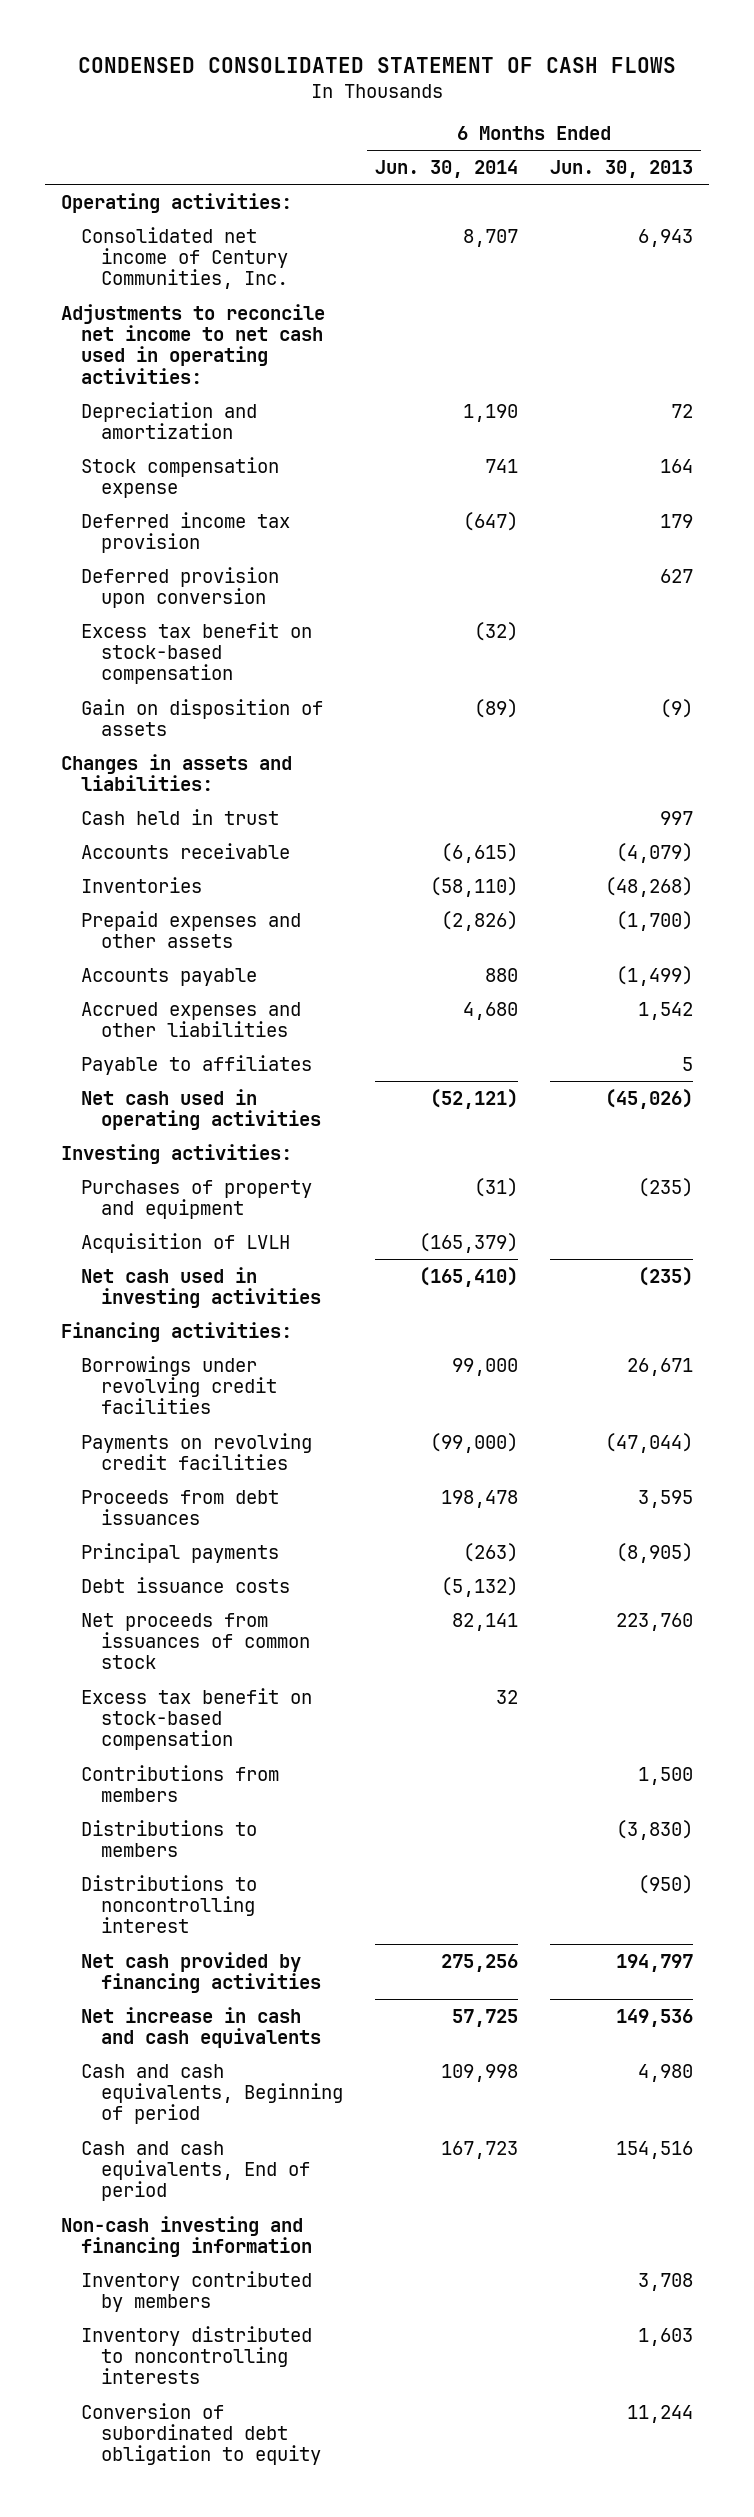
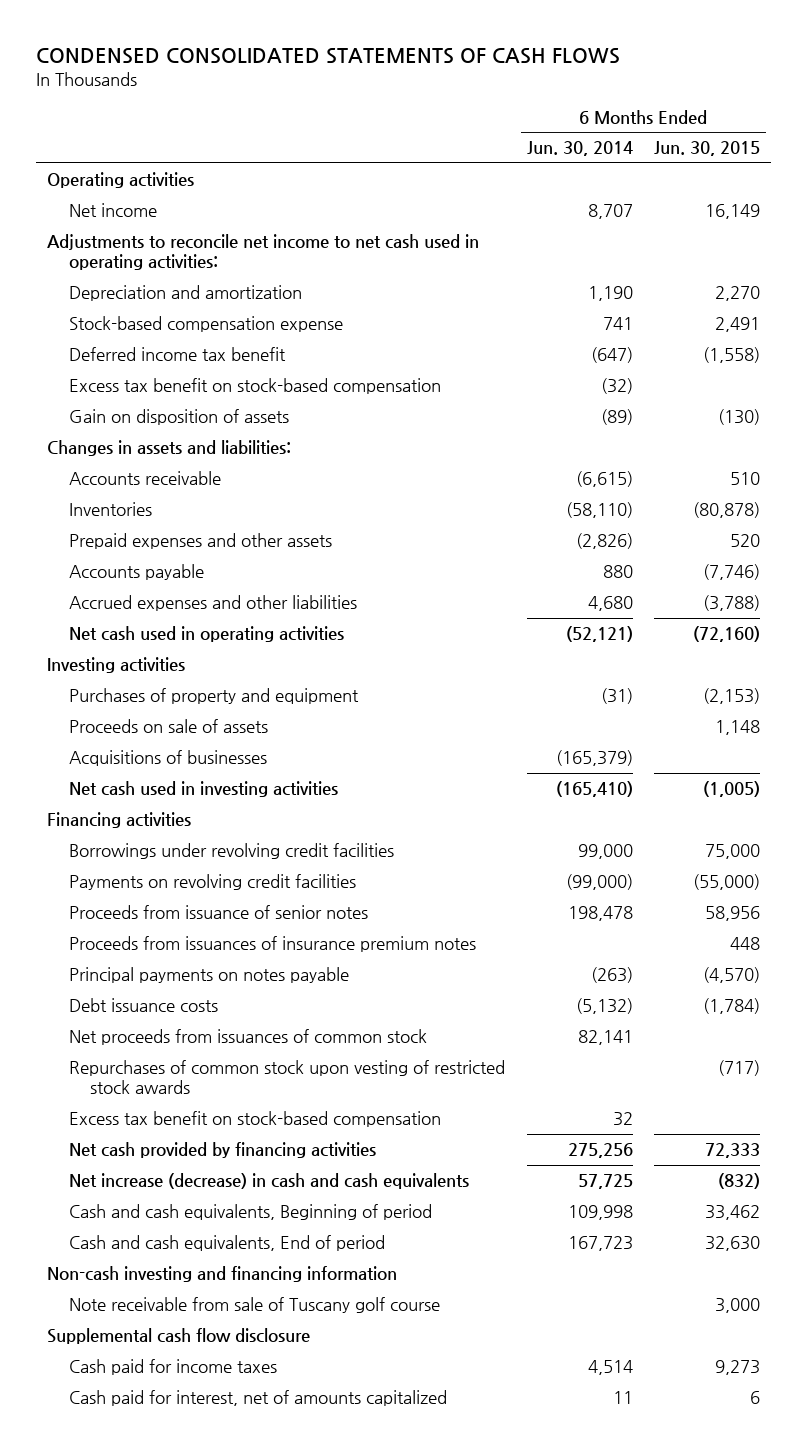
- CONDENSED CONSOLIDATED STATEMENT OF CASH FLOWS
+ CONDENSED CONSOLIDATED STATEMENTS OF CASH FLOWS
- | 6 Months Ended Jun. 30, 2014 | 6 Months Ended Jun. 30, 2013
+ | 6 Months Ended Jun. 30, 2014 | 6 Months Ended Jun. 30, 2015
- Operating activities:
- Consolidated net income of Century Communities, Inc. | 8,707 | 6,943
+ Operating activities
+ Net income | 8,707 | 16,149
- Stock compensation expense | 741 | 164
- Deferred income tax provision | (647) | 179
- Deferred provision upon conversion | | 627
+ Stock-based compensation expense | 741 | 2,491
+ Deferred income tax benefit | (647) | (1,558)
- Cash held in trust | | 997
- Payable to affiliates | | 5
- Investing activities:
+ Investing activities
- Acquisition of LVLH | (165,379) |
+ Proceeds on sale of assets | | 1,148
+ Acquisitions of businesses | (165,379) |
- Financing activities:
+ Financing activities
- Proceeds from debt issuances | 198,478 | 3,595
- Principal payments | (263) | (8,905)
+ Proceeds from issuance of senior notes | 198,478 | 58,956
+ Proceeds from issuances of insurance premium notes | | 448
+ Principal payments on notes payable | (263) | (4,570)
+ Repurchases of common stock upon vesting of restricted stock awards | | (717)
- Contributions from members | | 1,500
- Distributions to members | | (3,830)
- Distributions to noncontrolling interest | | (950)
- Net increase in cash and cash equivalents | 57,725 | 149,536
+ Net increase (decrease) in cash and cash equivalents | 57,725 | (832)
- Inventory contributed by members | | 3,708
- Inventory distributed to noncontrolling interests | | 1,603
- Conversion of subordinated debt obligation to equity | | 11,244
+ Note receivable from sale of Tuscany golf course | | 3,000
+ Supplemental cash flow disclosure
+ Cash paid for income taxes | 4,514 | 9,273
+ Cash paid for interest, net of amounts capitalized | 11 | 6

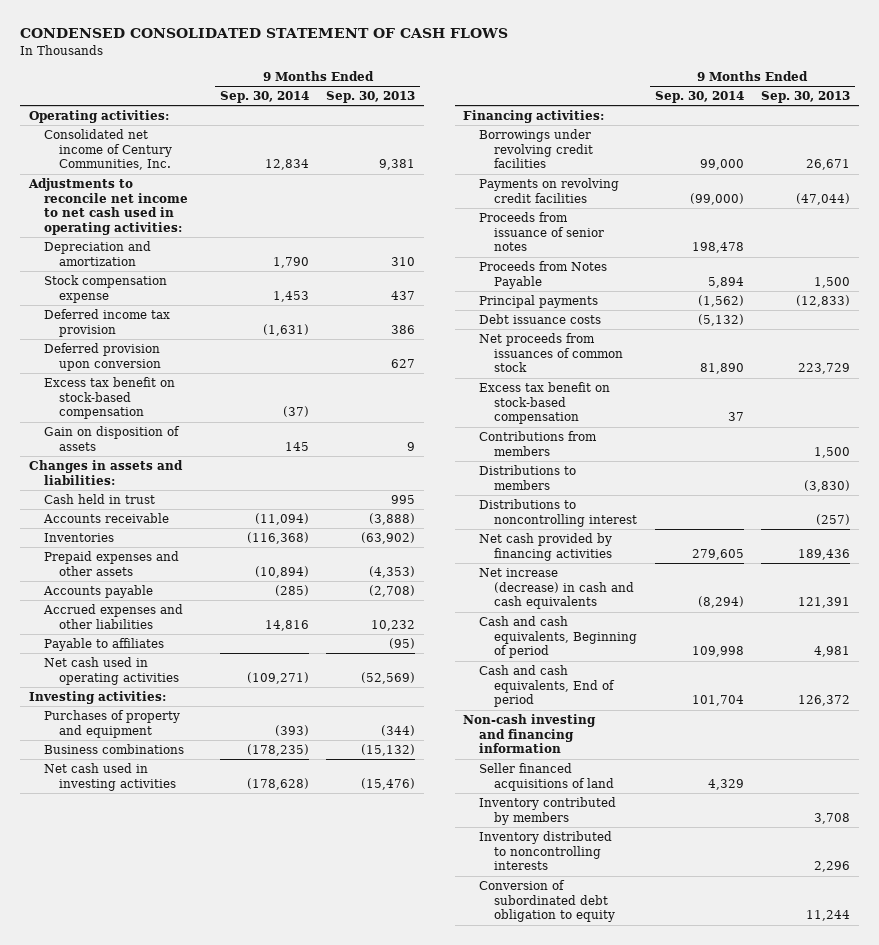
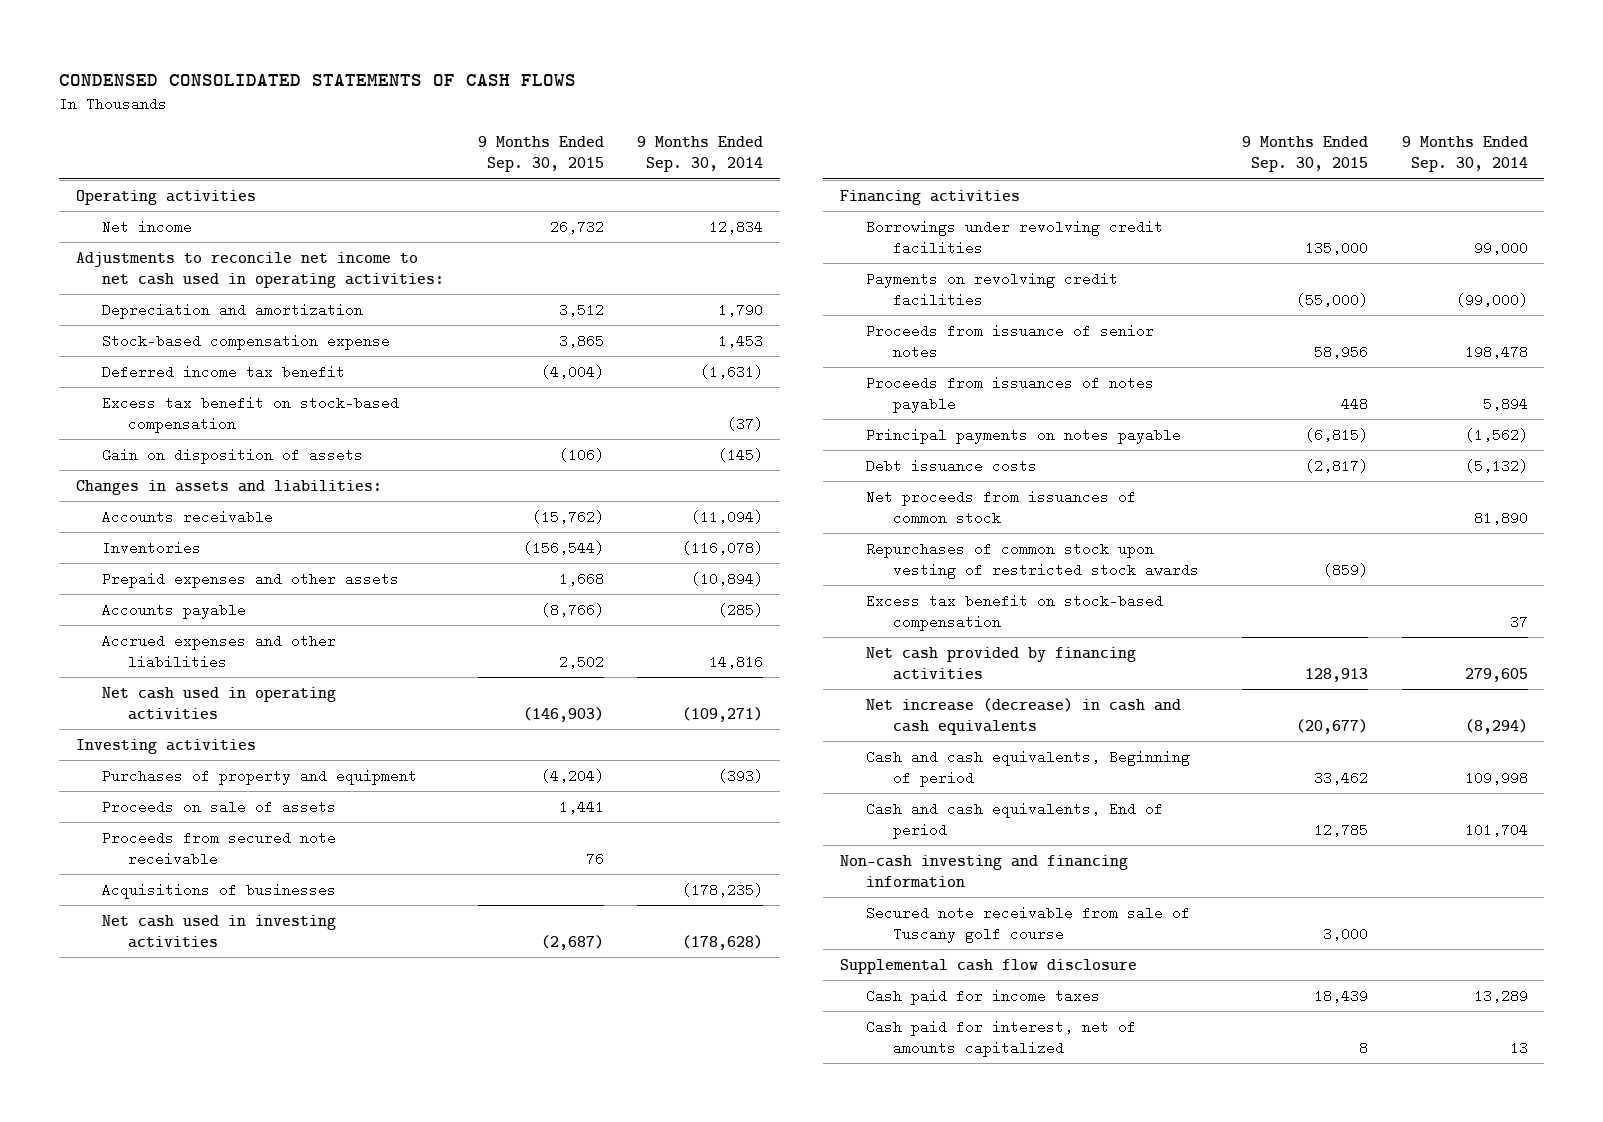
- CONDENSED CONSOLIDATED STATEMENT OF CASH FLOWS
+ CONDENSED CONSOLIDATED STATEMENTS OF CASH FLOWS
- | 9 Months Ended Sep. 30, 2014 | 9 Months Ended Sep. 30, 2013
+ | 9 Months Ended Sep. 30, 2015 | 9 Months Ended Sep. 30, 2014
- Operating activities:
- Consolidated net income of Century Communities, Inc. | 12,834 | 9,381
+ Operating activities
+ Net income | 26,732 | 12,834
- Stock compensation expense | 1,453 | 437
- Deferred income tax provision | (1,631) | 386
- Deferred provision upon conversion | | 627
+ Stock-based compensation expense | 3,865 | 1,453
+ Deferred income tax benefit | (4,004) | (1,631)
- Gain on disposition of assets | 145 | 9
+ Gain on disposition of assets | (106) | (145)
- Cash held in trust | | 995
- Inventories | (116,368) | (63,902)
+ Inventories | (156,544) | (116,078)
- Payable to affiliates | | (95)
- Investing activities:
+ Investing activities
- Business combinations | (178,235) | (15,132)
+ Proceeds on sale of assets | 1,441 |
+ Proceeds from secured note receivable | 76 |
+ Acquisitions of businesses | | (178,235)
- Financing activities:
+ Financing activities
- Proceeds from Notes Payable | 5,894 | 1,500
- Principal payments | (1,562) | (12,833)
+ Proceeds from issuances of notes payable | 448 | 5,894
+ Principal payments on notes payable | (6,815) | (1,562)
+ Repurchases of common stock upon vesting of restricted stock awards | (859) |
- Contributions from members | | 1,500
- Distributions to members | | (3,830)
- Distributions to noncontrolling interest | | (257)
- Seller financed acquisitions of land | 4,329 |
- Inventory contributed by members | | 3,708
- Inventory distributed to noncontrolling interests | | 2,296
- Conversion of subordinated debt obligation to equity | | 11,244
+ Secured note receivable from sale of Tuscany golf course | 3,000 |
+ Supplemental cash flow disclosure
+ Cash paid for income taxes | 18,439 | 13,289
+ Cash paid for interest, net of amounts capitalized | 8 | 13

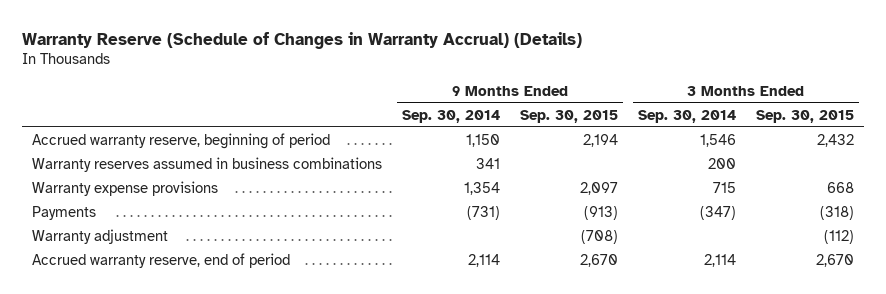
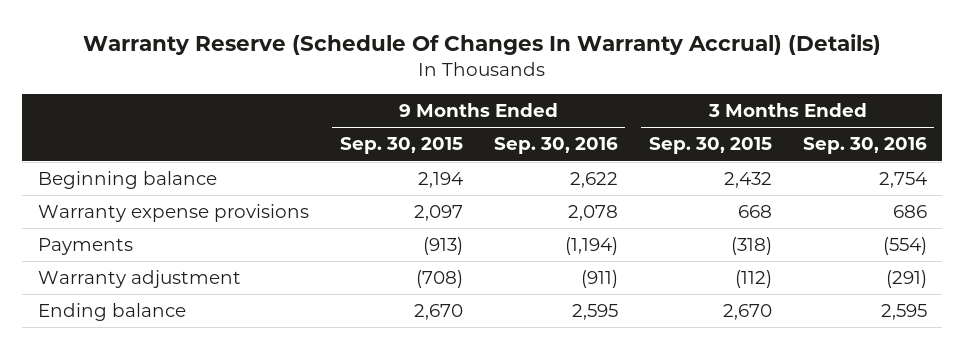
- Warranty Reserve (Schedule of Changes in Warranty Accrual) (Details)
+ Warranty Reserve (Schedule Of Changes In Warranty Accrual) (Details)
- | 9 Months Ended Sep. 30, 2014 | 9 Months Ended Sep. 30, 2015 | 3 Months Ended Sep. 30, 2014 | 3 Months Ended Sep. 30, 2015
+ | 9 Months Ended Sep. 30, 2015 | 9 Months Ended Sep. 30, 2016 | 3 Months Ended Sep. 30, 2015 | 3 Months Ended Sep. 30, 2016
- Accrued warranty reserve, beginning of period | 1,150 | 2,194 | 1,546 | 2,432
- Warranty reserves assumed in business combinations | 341 | | 200 |
+ Beginning balance | 2,194 | 2,622 | 2,432 | 2,754
- Accrued warranty reserve, end of period | 2,114 | 2,670 | 2,114 | 2,670
+ Ending balance | 2,670 | 2,595 | 2,670 | 2,595

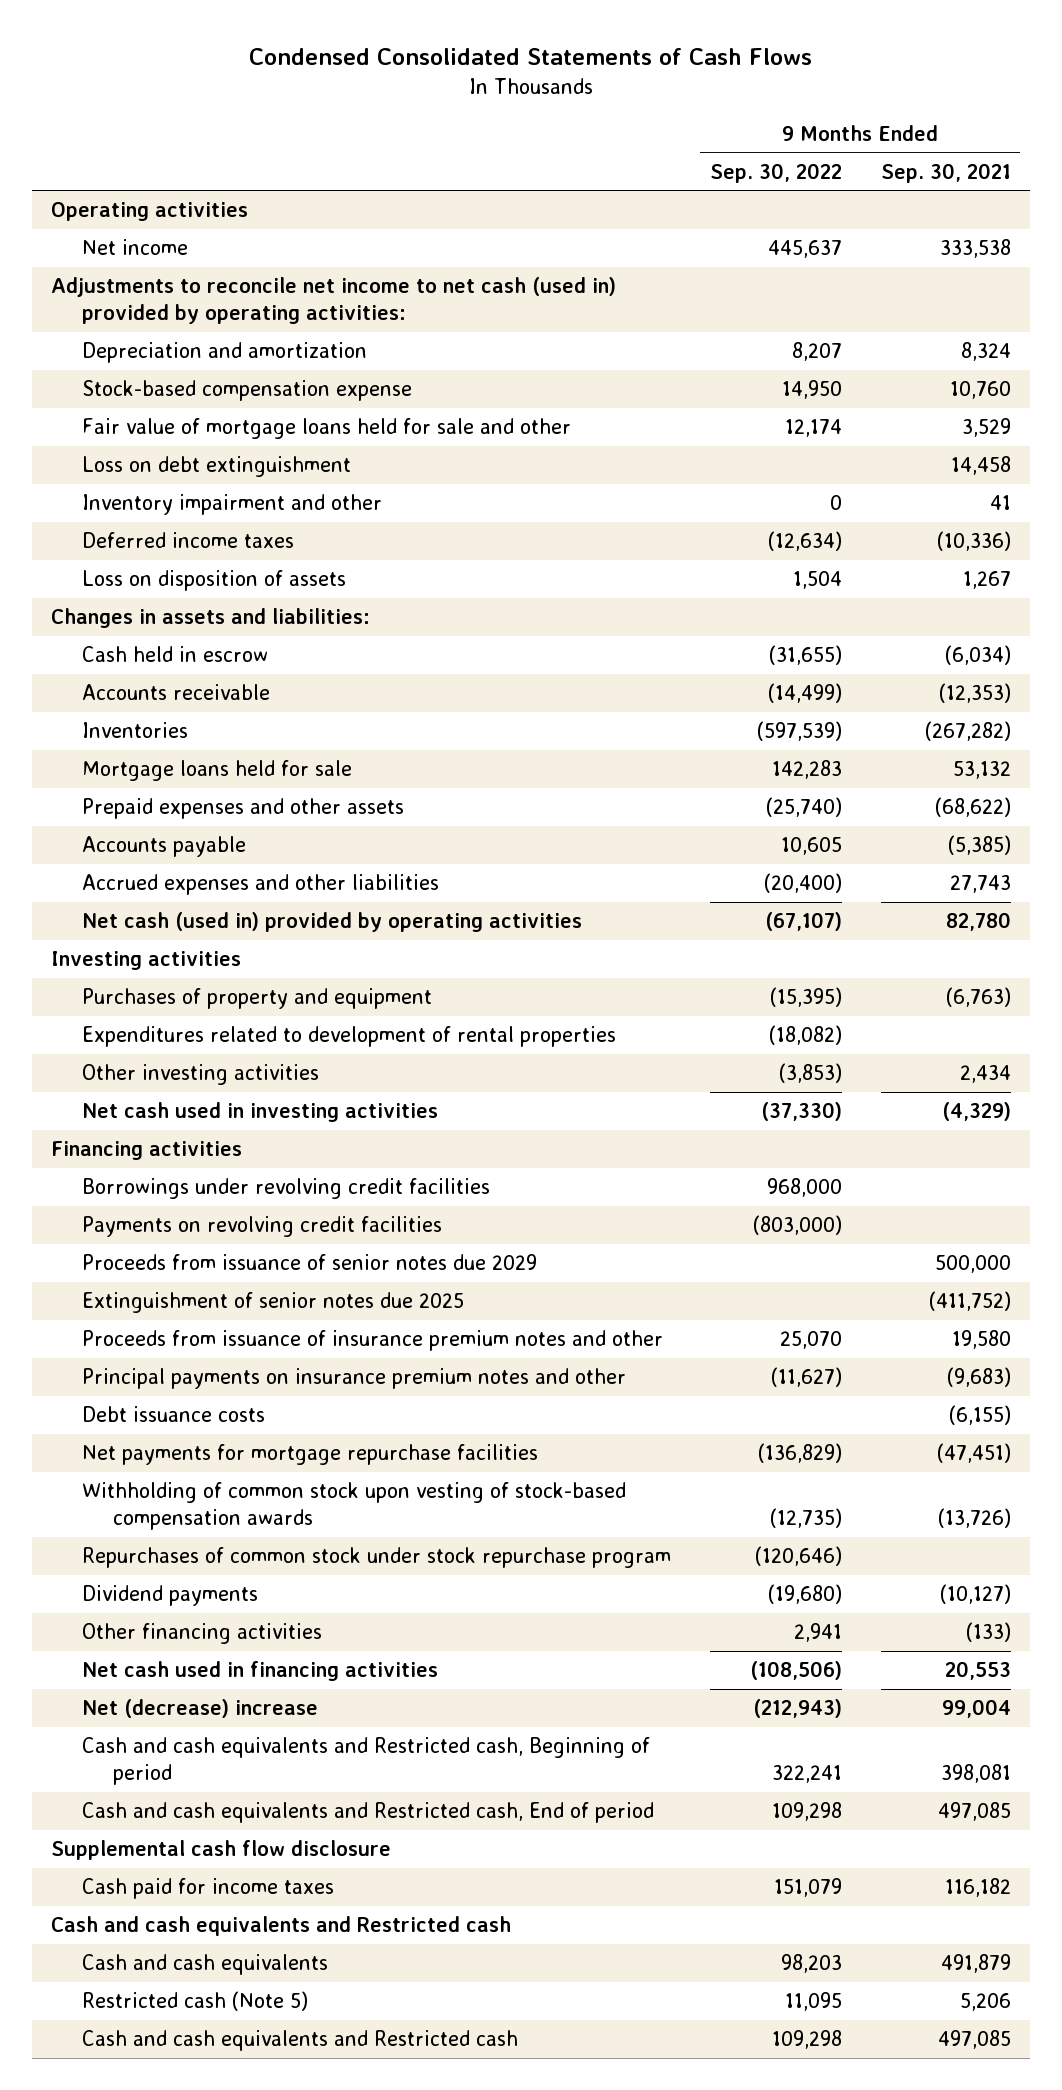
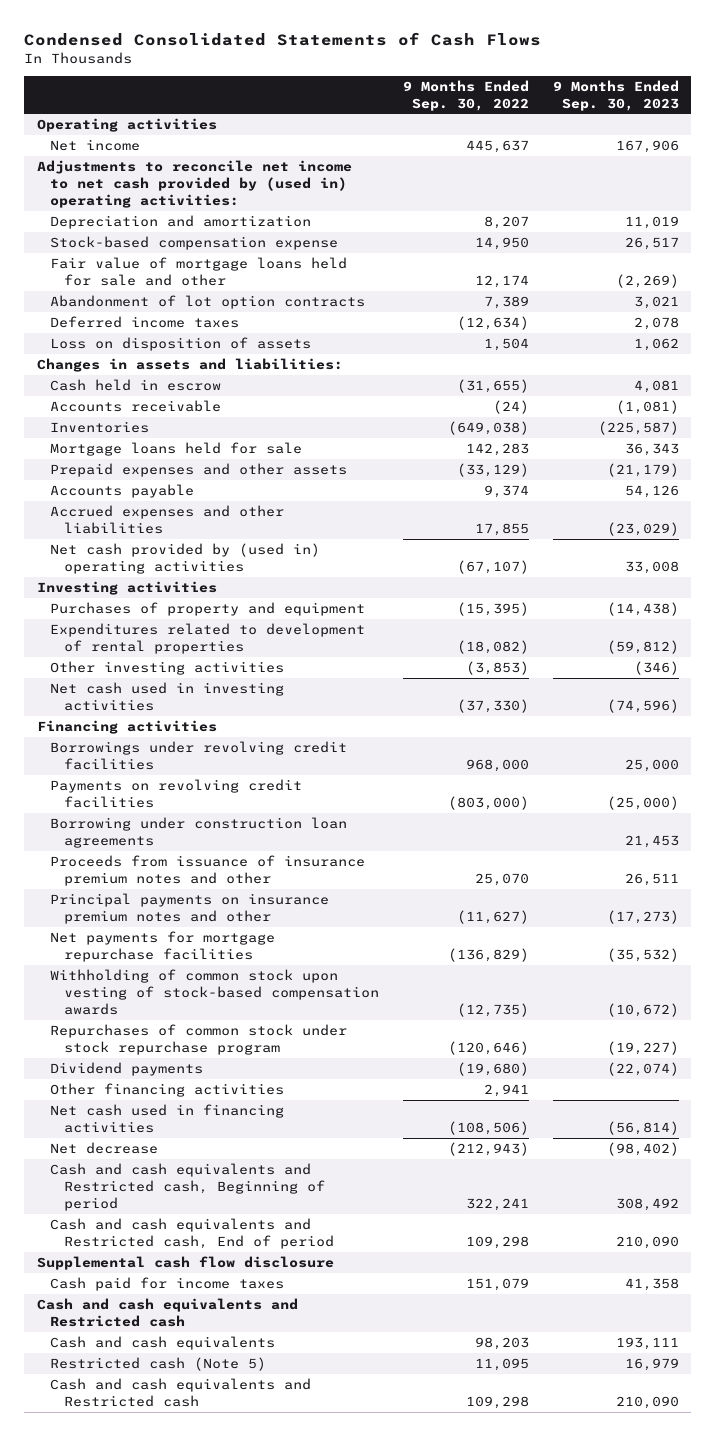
- | 9 Months Ended Sep. 30, 2022 | 9 Months Ended Sep. 30, 2021
+ | 9 Months Ended Sep. 30, 2022 | 9 Months Ended Sep. 30, 2023
- Adjustments to reconcile net income to net cash (used in) provided by operating activities:
+ Adjustments to reconcile net income to net cash provided by (used in) operating activities:
- Loss on debt extinguishment | | 14,458
- Inventory impairment and other | 0 | 41
+ Abandonment of lot option contracts | 7,389 | 3,021
- Accounts receivable | (14,499) | (12,353)
- Inventories | (597,539) | (267,282)
+ Accounts receivable | (24) | (1,081)
+ Inventories | (649,038) | (225,587)
- Prepaid expenses and other assets | (25,740) | (68,622)
- Accounts payable | 10,605 | (5,385)
- Accrued expenses and other liabilities | (20,400) | 27,743
- Net cash (used in) provided by operating activities | (67,107) | 82,780
+ Prepaid expenses and other assets | (33,129) | (21,179)
+ Accounts payable | 9,374 | 54,126
+ Accrued expenses and other liabilities | 17,855 | (23,029)
+ Net cash provided by (used in) operating activities | (67,107) | 33,008
- Proceeds from issuance of senior notes due 2029 | | 500,000
- Extinguishment of senior notes due 2025 | | (411,752)
+ Borrowing under construction loan agreements | | 21,453
- Debt issuance costs | | (6,155)
- Net (decrease) increase | (212,943) | 99,004
+ Net decrease | (212,943) | (98,402)

